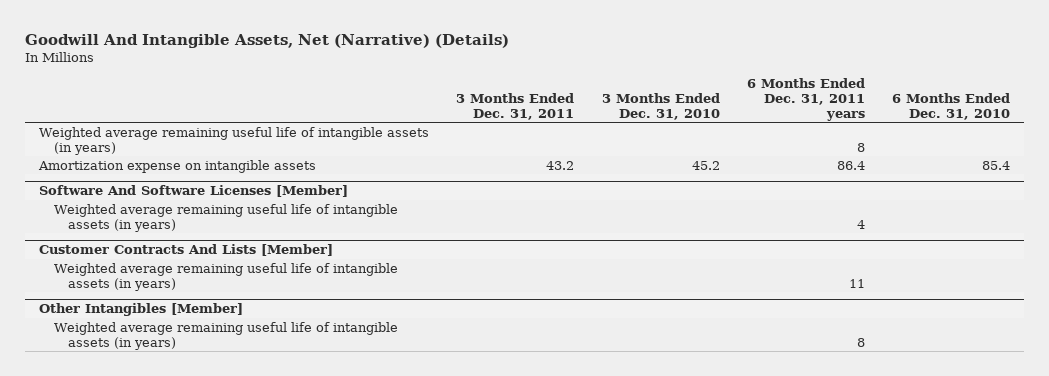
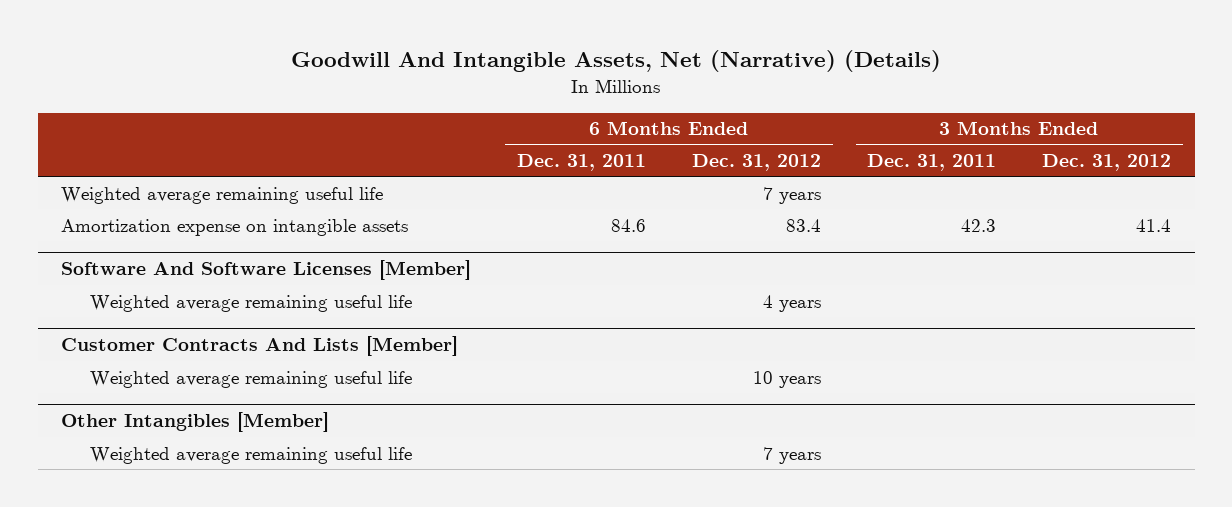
- | 3 Months Ended Dec. 31, 2011 | 3 Months Ended Dec. 31, 2010 | 6 Months Ended Dec. 31, 2011 years | 6 Months Ended Dec. 31, 2010
+ | 6 Months Ended Dec. 31, 2011 | 6 Months Ended Dec. 31, 2012 | 3 Months Ended Dec. 31, 2011 | 3 Months Ended Dec. 31, 2012
- Weighted average remaining useful life of intangible assets (in years) | | | 8 |
- Amortization expense on intangible assets | 43.2 | 45.2 | 86.4 | 85.4
+ Weighted average remaining useful life | | 7 years | |
+ Amortization expense on intangible assets | 84.6 | 83.4 | 42.3 | 41.4
@ Software And Software Licenses [Member]
- Weighted average remaining useful life of intangible assets (in years) | | | 4 |
+ Weighted average remaining useful life | | 4 years | |
@ Customer Contracts And Lists [Member]
- Weighted average remaining useful life of intangible assets (in years) | | | 11 |
+ Weighted average remaining useful life | | 10 years | |
@ Other Intangibles [Member]
- Weighted average remaining useful life of intangible assets (in years) | | | 8 |
+ Weighted average remaining useful life | | 7 years | |

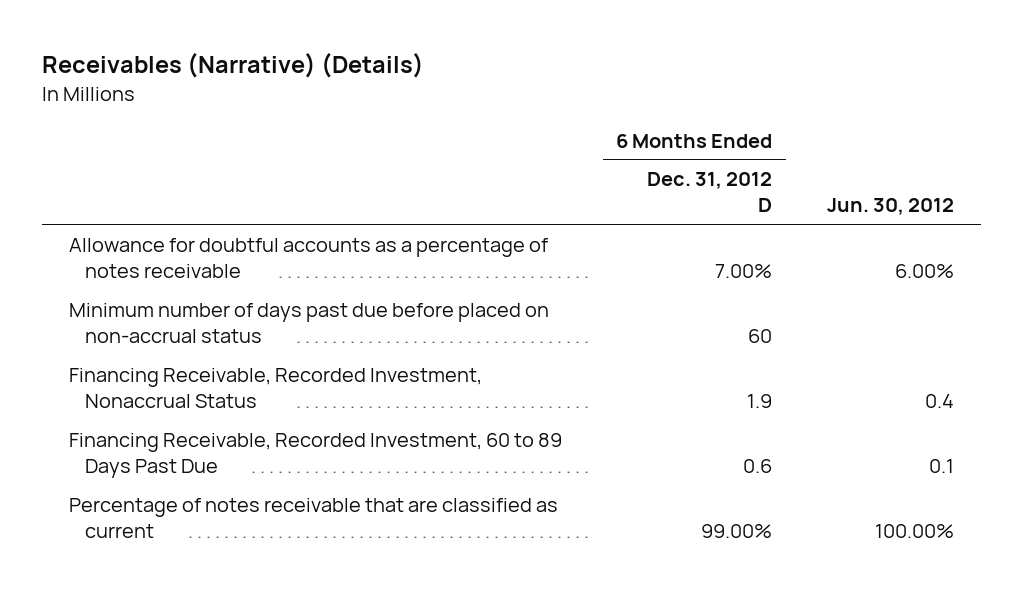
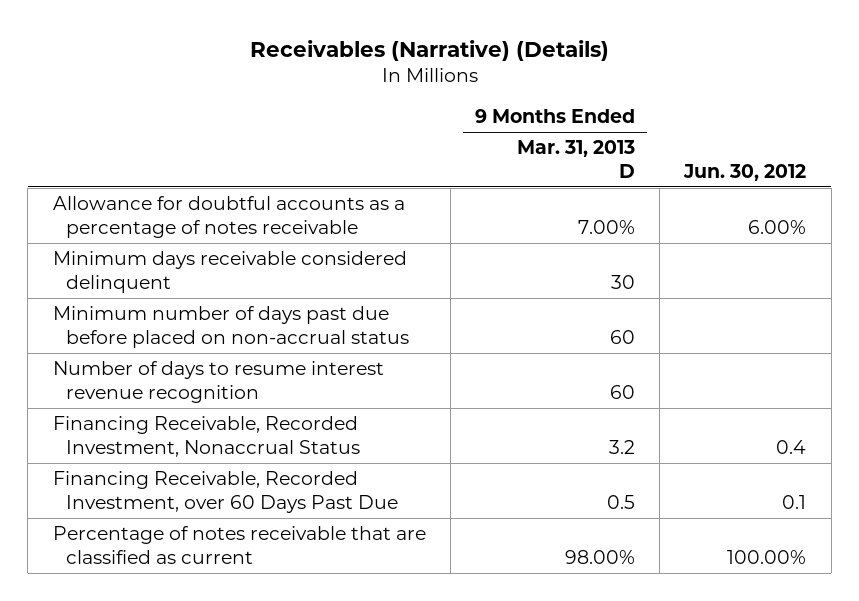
- | 6 Months Ended Dec. 31, 2012 D | Jun. 30, 2012
+ | 9 Months Ended Mar. 31, 2013 D | Jun. 30, 2012
+ Minimum days receivable considered delinquent | 30 |
+ Number of days to resume interest revenue recognition | 60 |
- Financing Receivable, Recorded Investment, 60 to 89 Days Past Due | 0.6 | 0.1
+ Financing Receivable, Recorded Investment, over 60 Days Past Due | 0.5 | 0.1

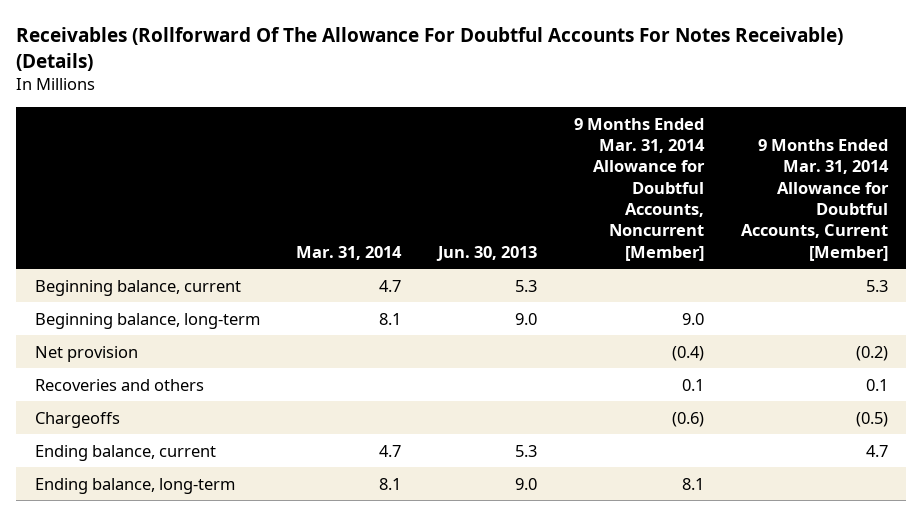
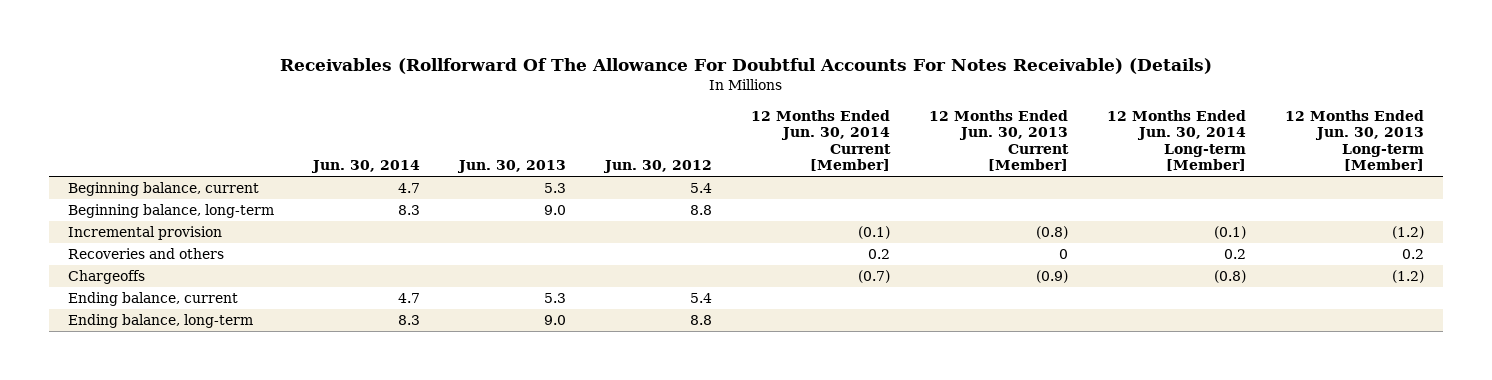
- | Mar. 31, 2014 | Jun. 30, 2013 | 9 Months Ended Mar. 31, 2014 Allowance for Doubtful Accounts, Noncurrent [Member] | 9 Months Ended Mar. 31, 2014 Allowance for Doubtful Accounts, Current [Member]
+ | Jun. 30, 2014 | Jun. 30, 2013 | Jun. 30, 2012 | 12 Months Ended Jun. 30, 2014 Current [Member] | 12 Months Ended Jun. 30, 2013 Current [Member] | 12 Months Ended Jun. 30, 2014 Long-term [Member] | 12 Months Ended Jun. 30, 2013 Long-term [Member]
- Net provision | | | (0.4) | (0.2)
+ Incremental provision | | | | (0.1) | (0.8) | (0.1) | (1.2)

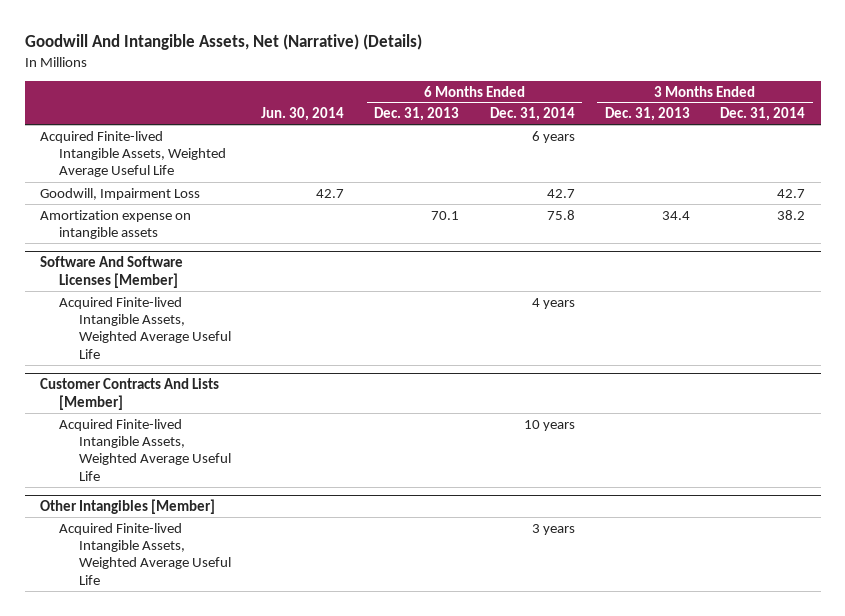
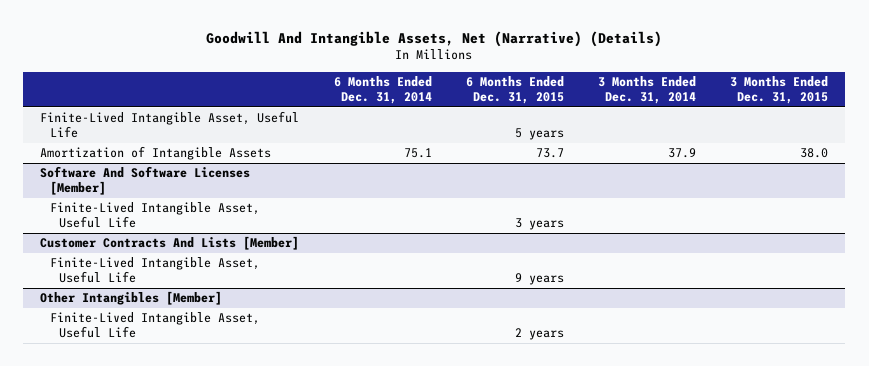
- | Jun. 30, 2014 | 6 Months Ended Dec. 31, 2013 | 6 Months Ended Dec. 31, 2014 | 3 Months Ended Dec. 31, 2013 | 3 Months Ended Dec. 31, 2014
+ | 6 Months Ended Dec. 31, 2014 | 6 Months Ended Dec. 31, 2015 | 3 Months Ended Dec. 31, 2014 | 3 Months Ended Dec. 31, 2015
- Acquired Finite-lived Intangible Assets, Weighted Average Useful Life | | | 6 years | |
- Goodwill, Impairment Loss | 42.7 | | 42.7 | | 42.7
- Amortization expense on intangible assets | | 70.1 | 75.8 | 34.4 | 38.2
+ Finite-Lived Intangible Asset, Useful Life | | 5 years | |
+ Amortization of Intangible Assets | 75.1 | 73.7 | 37.9 | 38.0
@ Software And Software Licenses [Member]
- Acquired Finite-lived Intangible Assets, Weighted Average Useful Life | | | 4 years | |
+ Finite-Lived Intangible Asset, Useful Life | | 3 years | |
@ Customer Contracts And Lists [Member]
- Acquired Finite-lived Intangible Assets, Weighted Average Useful Life | | | 10 years | |
+ Finite-Lived Intangible Asset, Useful Life | | 9 years | |
@ Other Intangibles [Member]
- Acquired Finite-lived Intangible Assets, Weighted Average Useful Life | | | 3 years | |
+ Finite-Lived Intangible Asset, Useful Life | | 2 years | |

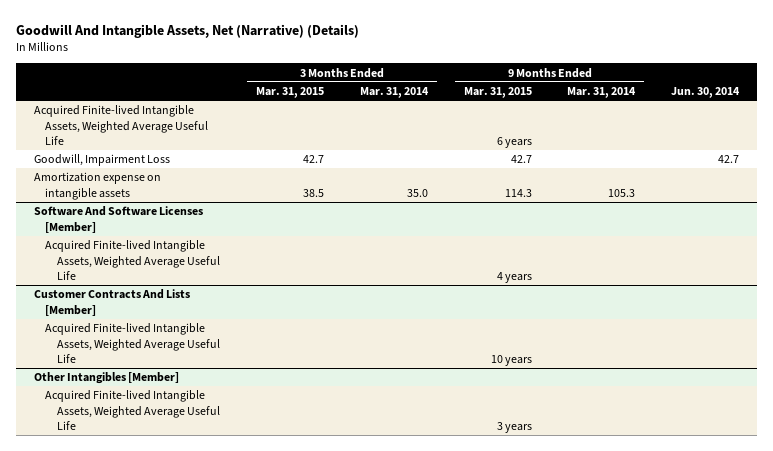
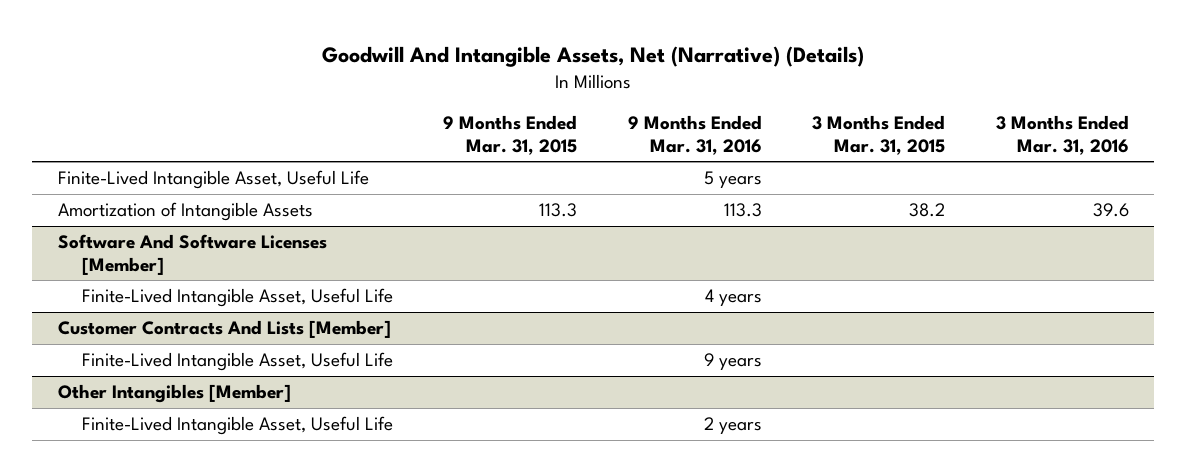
- | 3 Months Ended Mar. 31, 2015 | 3 Months Ended Mar. 31, 2014 | 9 Months Ended Mar. 31, 2015 | 9 Months Ended Mar. 31, 2014 | Jun. 30, 2014
+ | 9 Months Ended Mar. 31, 2015 | 9 Months Ended Mar. 31, 2016 | 3 Months Ended Mar. 31, 2015 | 3 Months Ended Mar. 31, 2016
- Acquired Finite-lived Intangible Assets, Weighted Average Useful Life | | | 6 years | |
- Goodwill, Impairment Loss | 42.7 | | 42.7 | | 42.7
- Amortization expense on intangible assets | 38.5 | 35.0 | 114.3 | 105.3 |
+ Finite-Lived Intangible Asset, Useful Life | | 5 years | |
+ Amortization of Intangible Assets | 113.3 | 113.3 | 38.2 | 39.6
@ Software And Software Licenses [Member]
- Acquired Finite-lived Intangible Assets, Weighted Average Useful Life | | | 4 years | |
+ Finite-Lived Intangible Asset, Useful Life | | 4 years | |
@ Customer Contracts And Lists [Member]
- Acquired Finite-lived Intangible Assets, Weighted Average Useful Life | | | 10 years | |
+ Finite-Lived Intangible Asset, Useful Life | | 9 years | |
@ Other Intangibles [Member]
- Acquired Finite-lived Intangible Assets, Weighted Average Useful Life | | | 3 years | |
+ Finite-Lived Intangible Asset, Useful Life | | 2 years | |

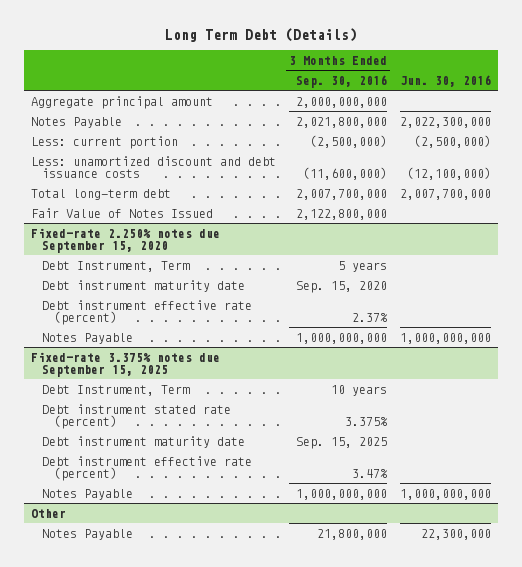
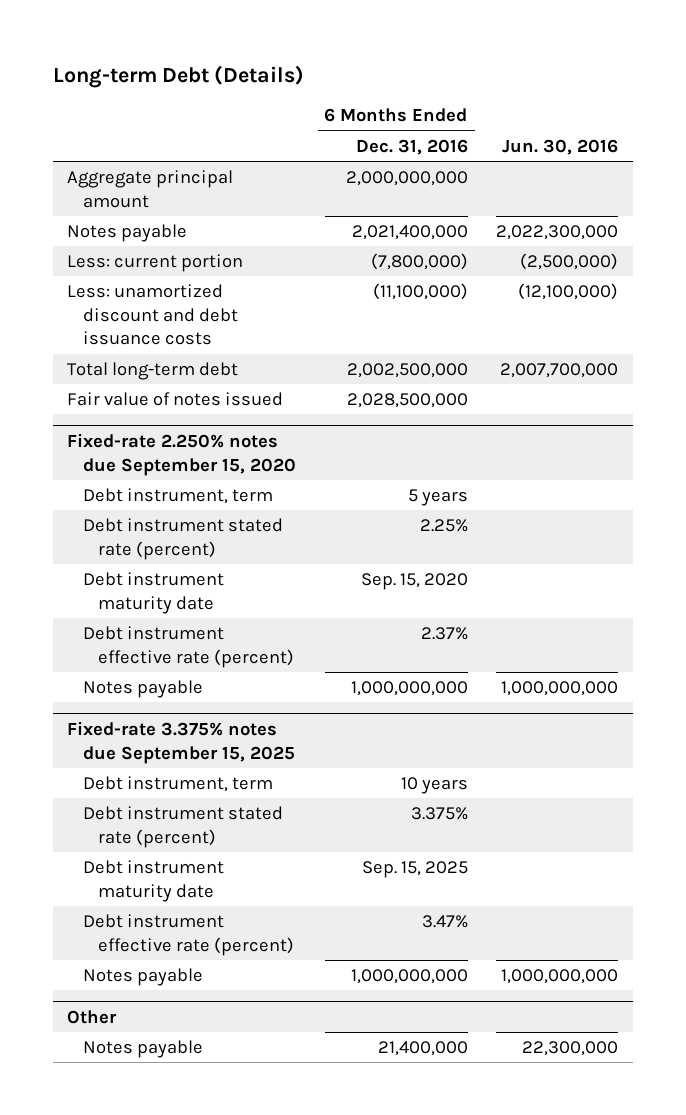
- Long Term Debt (Details)
+ Long-term Debt (Details)
- | 3 Months Ended Sep. 30, 2016 | Jun. 30, 2016
+ | 6 Months Ended Dec. 31, 2016 | Jun. 30, 2016
- Notes Payable | 2,021,800,000 | 2,022,300,000
+ Notes payable | 2,021,400,000 | 2,022,300,000
- Fair Value of Notes Issued | 2,122,800,000 |
+ Fair value of notes issued | 2,028,500,000 |
@ Fixed-rate 2.250% notes due September 15, 2020
- Debt Instrument, Term | 5 years |
+ Debt instrument, term | 5 years |
+ Debt instrument stated rate (percent) | 2.25% |
- Notes Payable | 1,000,000,000 | 1,000,000,000
+ Notes payable | 1,000,000,000 | 1,000,000,000
@ Fixed-rate 3.375% notes due September 15, 2025
- Debt Instrument, Term | 10 years |
+ Debt instrument, term | 10 years |
- Notes Payable | 1,000,000,000 | 1,000,000,000
+ Notes payable | 1,000,000,000 | 1,000,000,000
@ Other
- Notes Payable | 21,800,000 | 22,300,000
+ Notes payable | 21,400,000 | 22,300,000

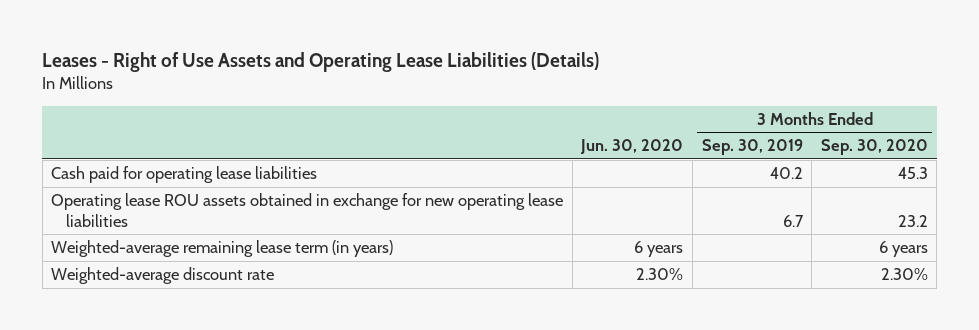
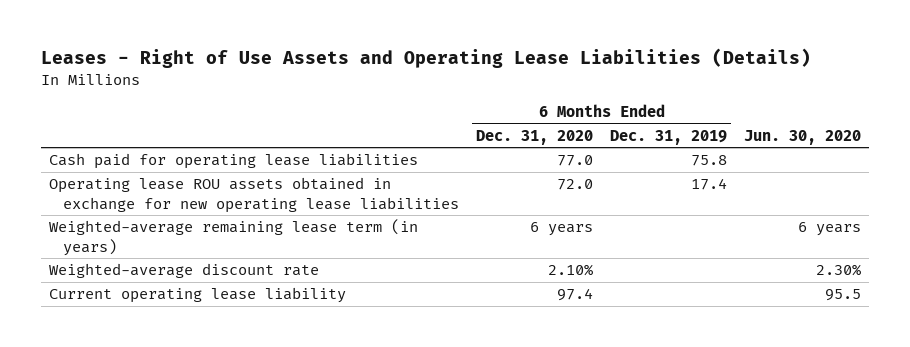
- | Jun. 30, 2020 | 3 Months Ended Sep. 30, 2019 | 3 Months Ended Sep. 30, 2020
+ | 6 Months Ended Dec. 31, 2020 | 6 Months Ended Dec. 31, 2019 | Jun. 30, 2020
+ Current operating lease liability | 97.4 | | 95.5

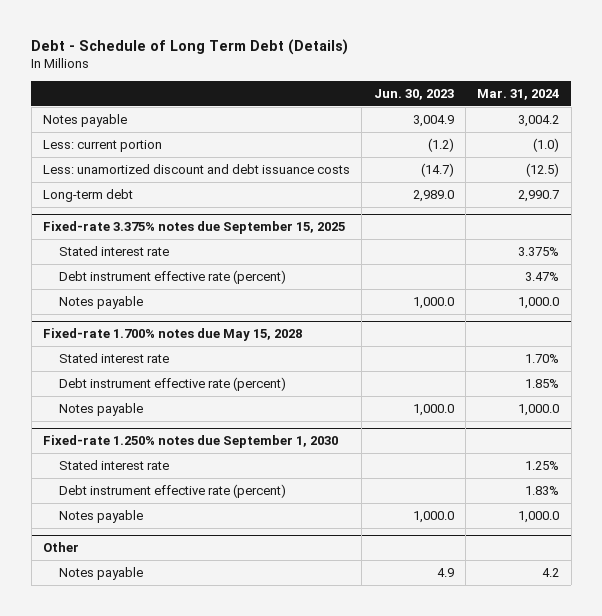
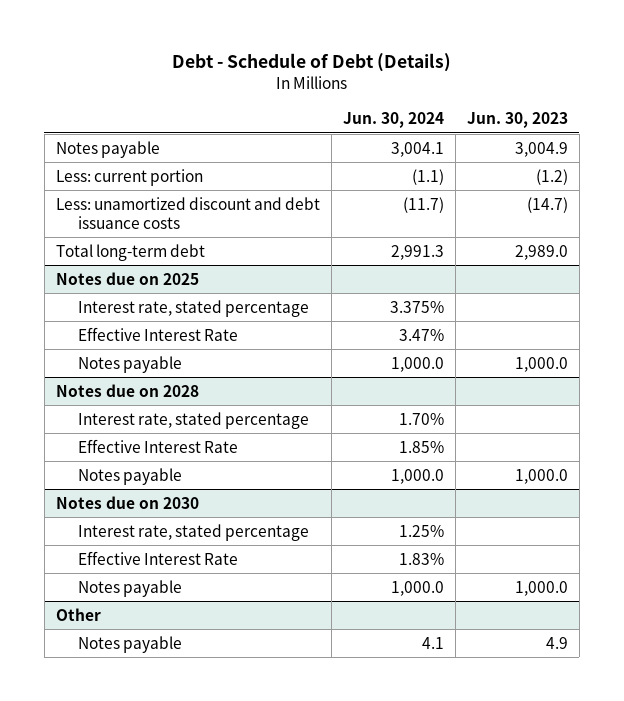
- Debt - Schedule of Long Term Debt (Details)
+ Debt - Schedule of Debt (Details)
- | Jun. 30, 2023 | Mar. 31, 2024
+ | Jun. 30, 2024 | Jun. 30, 2023
- Long-term debt | 2,989.0 | 2,990.7
- Fixed-rate 3.375% notes due September 15, 2025
- Stated interest rate | | 3.375%
- Debt instrument effective rate (percent) | | 3.47%
+ Total long-term debt | 2,991.3 | 2,989.0
+ Notes due on 2025
+ Interest rate, stated percentage | 3.375% |
+ Effective Interest Rate | 3.47% |
- Fixed-rate 1.700% notes due May 15, 2028
- Stated interest rate | | 1.70%
- Debt instrument effective rate (percent) | | 1.85%
+ Notes due on 2028
+ Interest rate, stated percentage | 1.70% |
+ Effective Interest Rate | 1.85% |
- Fixed-rate 1.250% notes due September 1, 2030
- Stated interest rate | | 1.25%
- Debt instrument effective rate (percent) | | 1.83%
+ Notes due on 2030
+ Interest rate, stated percentage | 1.25% |
+ Effective Interest Rate | 1.83% |

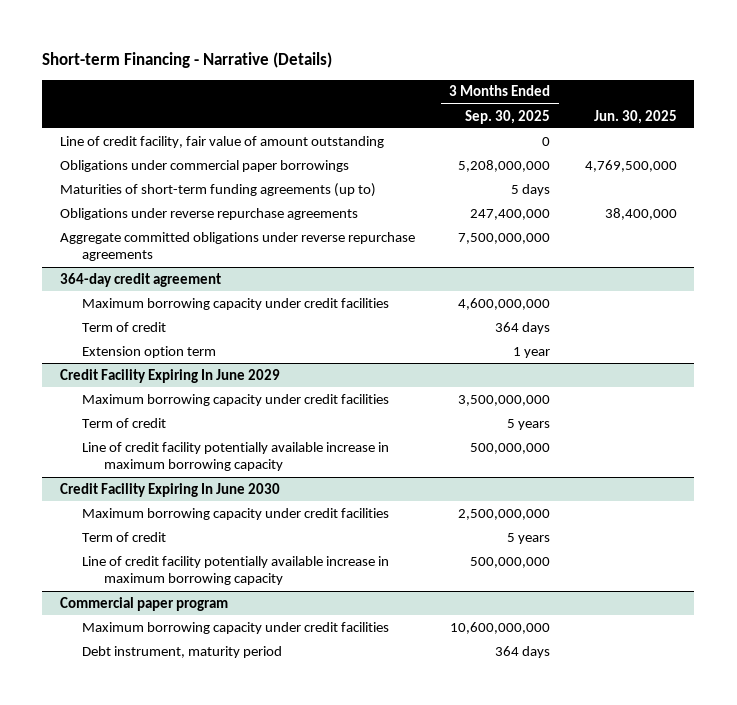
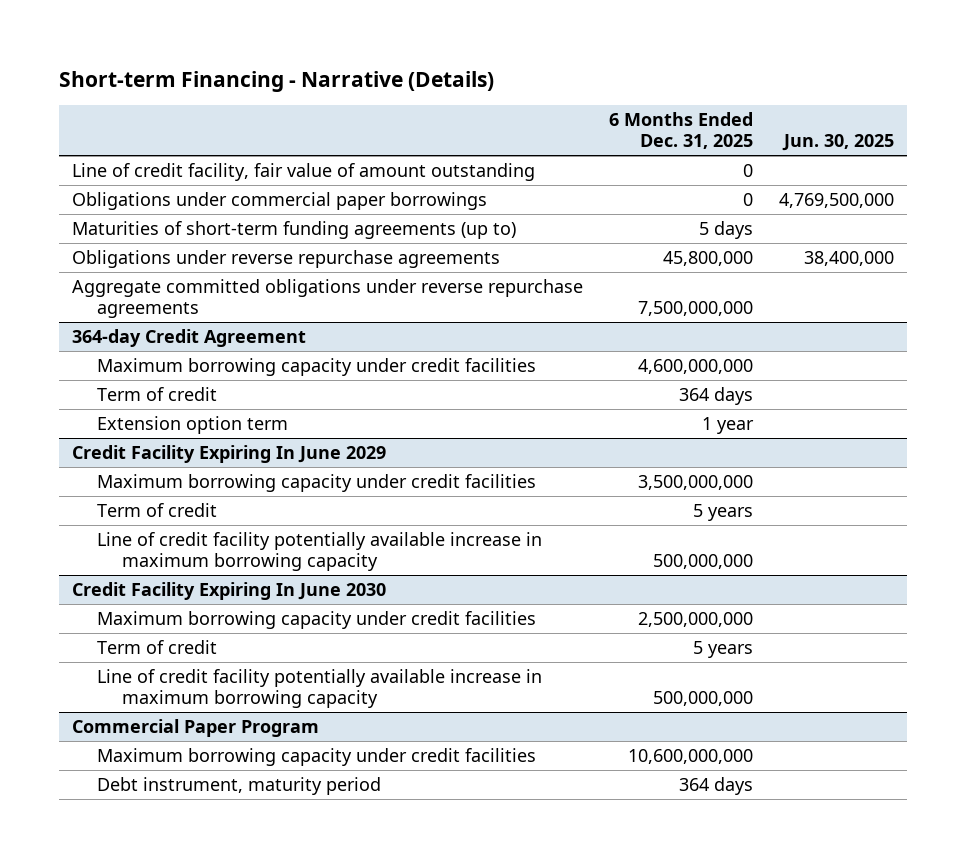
- | 3 Months Ended Sep. 30, 2025 | Jun. 30, 2025
+ | 6 Months Ended Dec. 31, 2025 | Jun. 30, 2025
- 364-day credit agreement
+ 364-day Credit Agreement
- Commercial paper program
+ Commercial Paper Program

